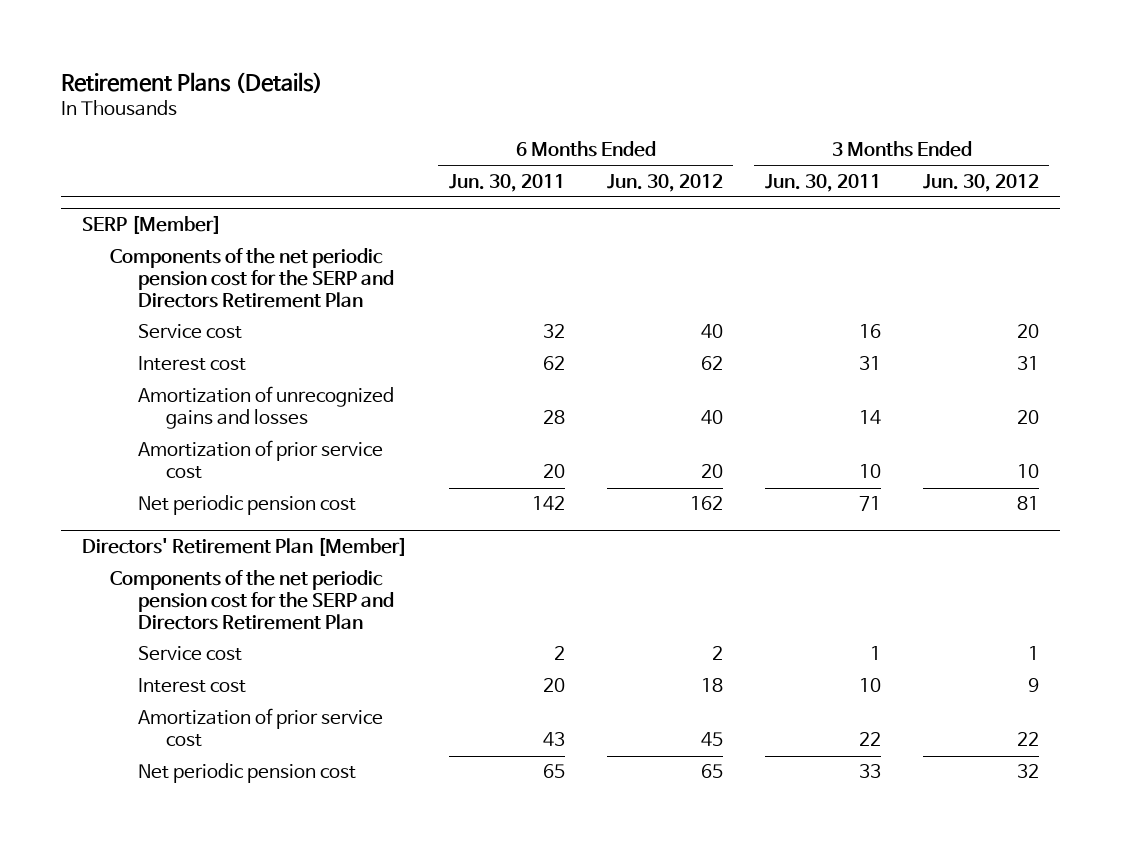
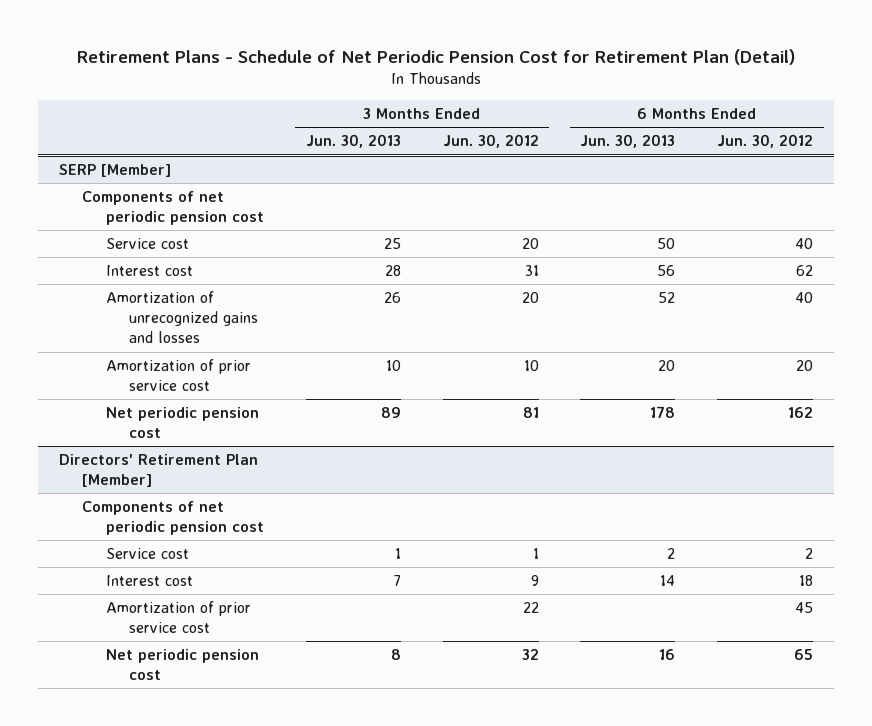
- Retirement Plans (Details)
+ Retirement Plans - Schedule of Net Periodic Pension Cost for Retirement Plan (Detail)
- | 6 Months Ended Jun. 30, 2011 | 6 Months Ended Jun. 30, 2012 | 3 Months Ended Jun. 30, 2011 | 3 Months Ended Jun. 30, 2012
+ | 3 Months Ended Jun. 30, 2013 | 3 Months Ended Jun. 30, 2012 | 6 Months Ended Jun. 30, 2013 | 6 Months Ended Jun. 30, 2012
@ SERP [Member]
- Components of the net periodic pension cost for the SERP and Directors Retirement Plan
+ Components of net periodic pension cost
@ Directors' Retirement Plan [Member]
- Components of the net periodic pension cost for the SERP and Directors Retirement Plan
+ Components of net periodic pension cost

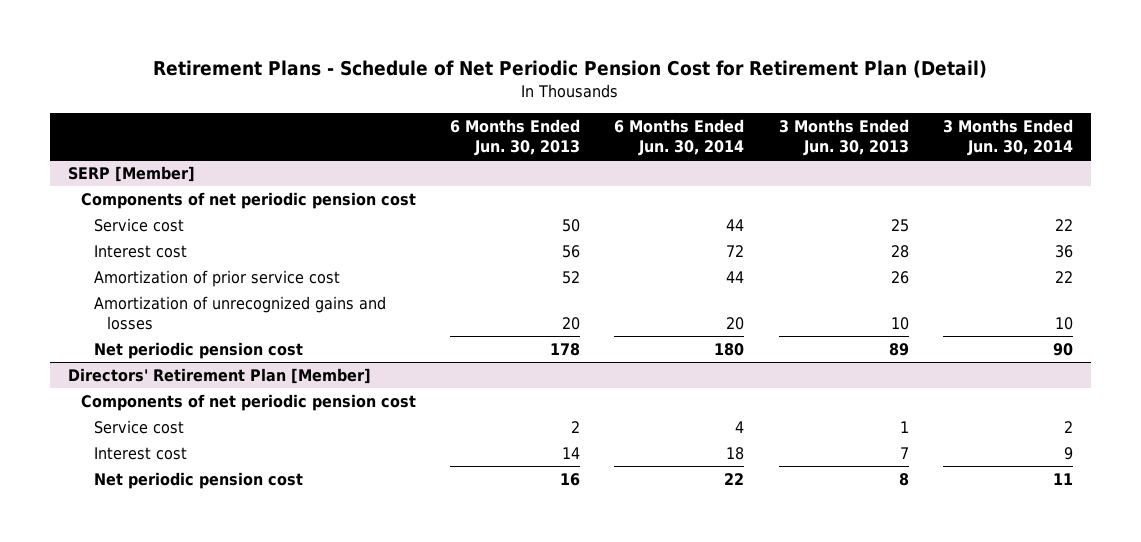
- | 3 Months Ended Jun. 30, 2013 | 3 Months Ended Jun. 30, 2012 | 6 Months Ended Jun. 30, 2013 | 6 Months Ended Jun. 30, 2012
+ | 6 Months Ended Jun. 30, 2013 | 6 Months Ended Jun. 30, 2014 | 3 Months Ended Jun. 30, 2013 | 3 Months Ended Jun. 30, 2014
@ SERP [Member]
- Amortization of unrecognized gains and losses | 26 | 20 | 52 | 40
- Amortization of prior service cost | 10 | 10 | 20 | 20
+ Amortization of prior service cost | 52 | 44 | 26 | 22
+ Amortization of unrecognized gains and losses | 20 | 20 | 10 | 10
@ Directors' Retirement Plan [Member]
- Amortization of prior service cost | | 22 | | 45

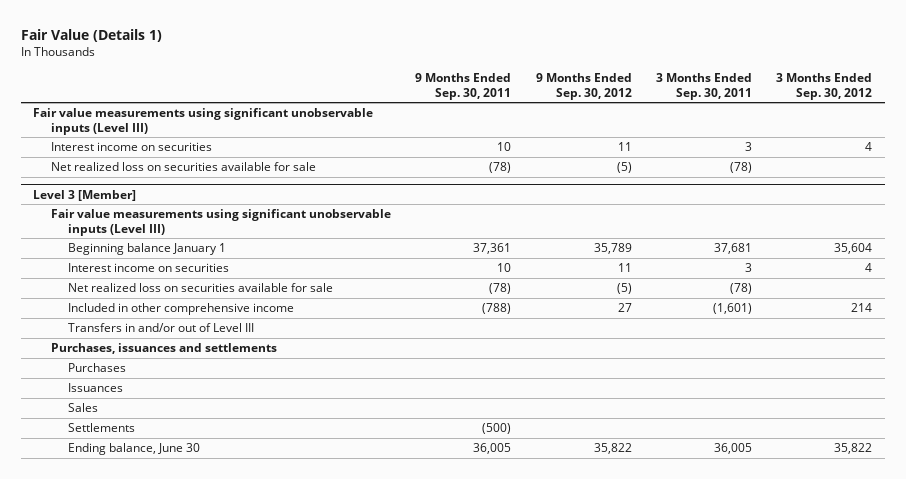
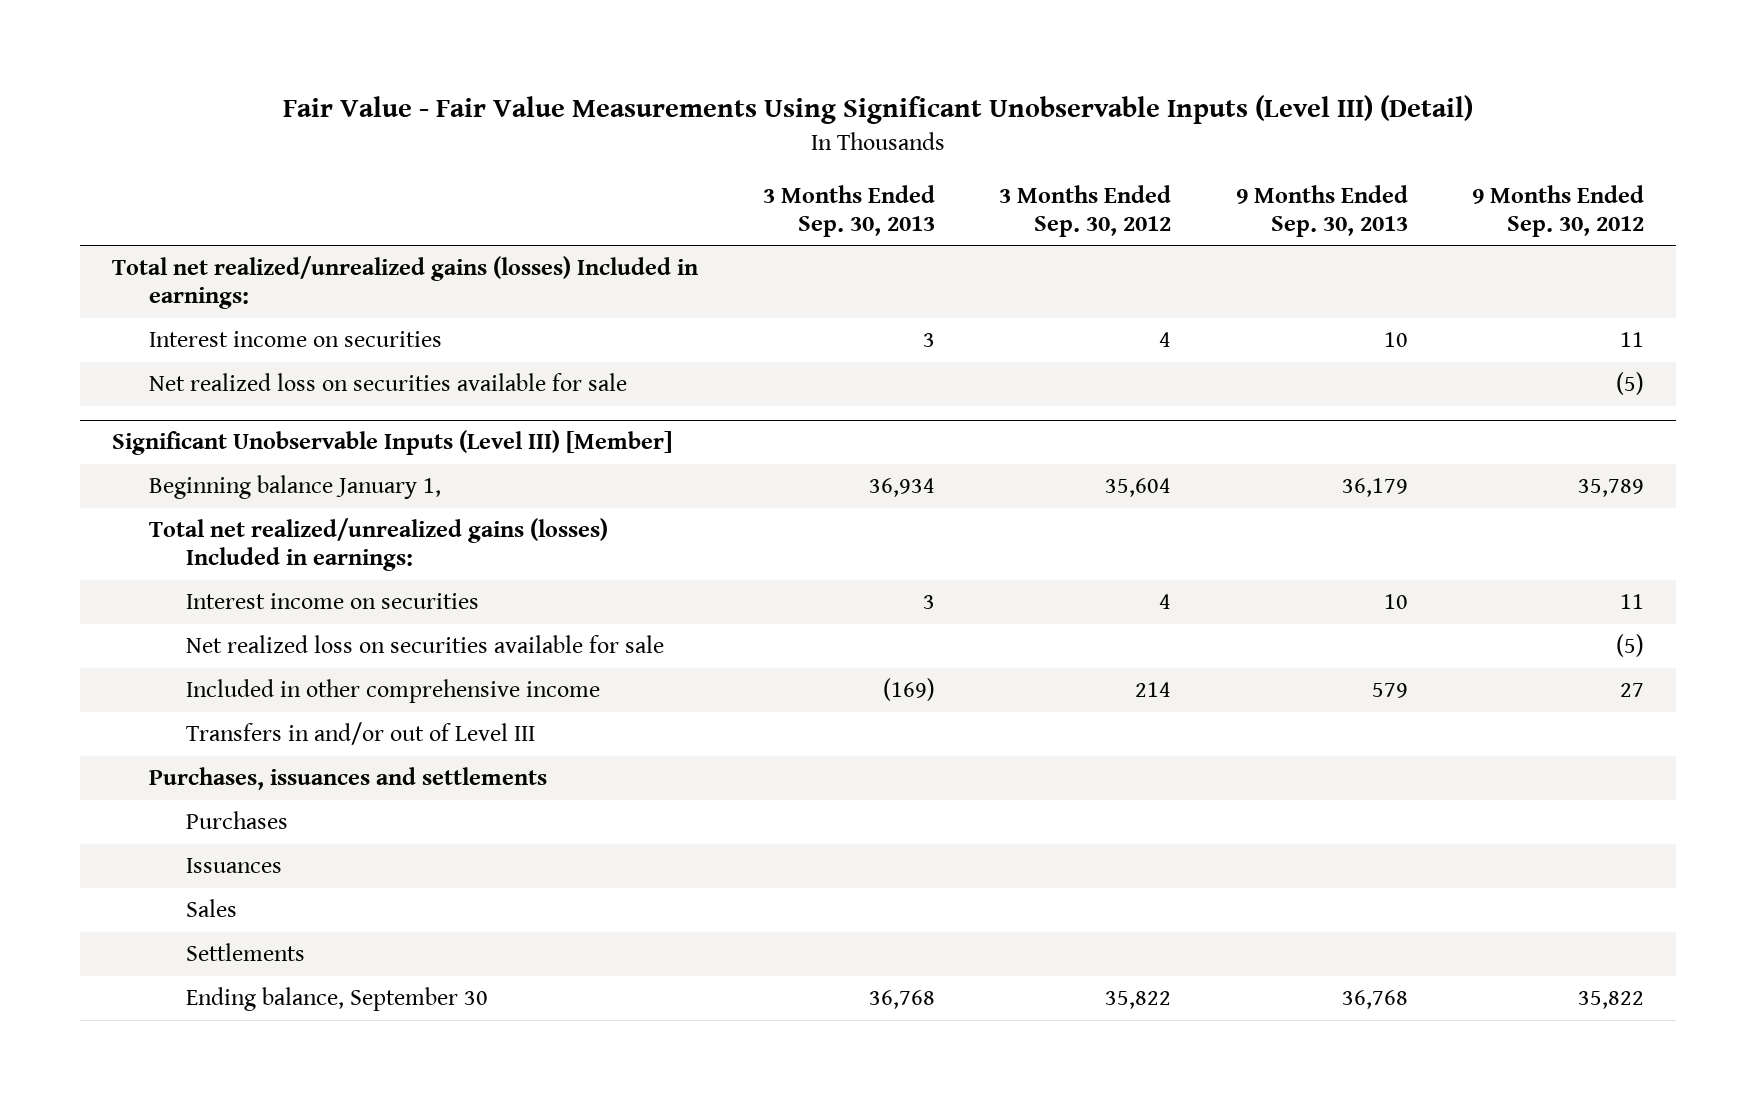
- Fair Value (Details 1)
+ Fair Value - Fair Value Measurements Using Significant Unobservable Inputs (Level III) (Detail)
- | 9 Months Ended Sep. 30, 2011 | 9 Months Ended Sep. 30, 2012 | 3 Months Ended Sep. 30, 2011 | 3 Months Ended Sep. 30, 2012
+ | 3 Months Ended Sep. 30, 2013 | 3 Months Ended Sep. 30, 2012 | 9 Months Ended Sep. 30, 2013 | 9 Months Ended Sep. 30, 2012
- Fair value measurements using significant unobservable inputs (Level III)
+ Total net realized/unrealized gains (losses) Included in earnings:
- Level 3 [Member]
- Fair value measurements using significant unobservable inputs (Level III)
- Beginning balance January 1 | 37,361 | 35,789 | 37,681 | 35,604
+ Significant Unobservable Inputs (Level III) [Member]
+ Beginning balance January 1, | 36,934 | 35,604 | 36,179 | 35,789
+ Total net realized/unrealized gains (losses) Included in earnings:
- Ending balance, June 30 | 36,005 | 35,822 | 36,005 | 35,822
+ Ending balance, September 30 | 36,768 | 35,822 | 36,768 | 35,822

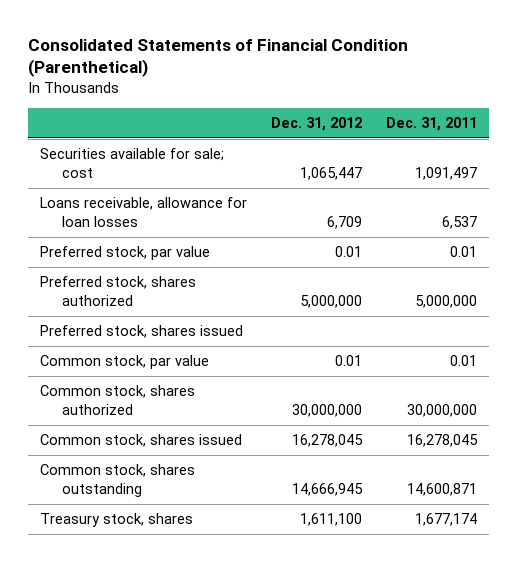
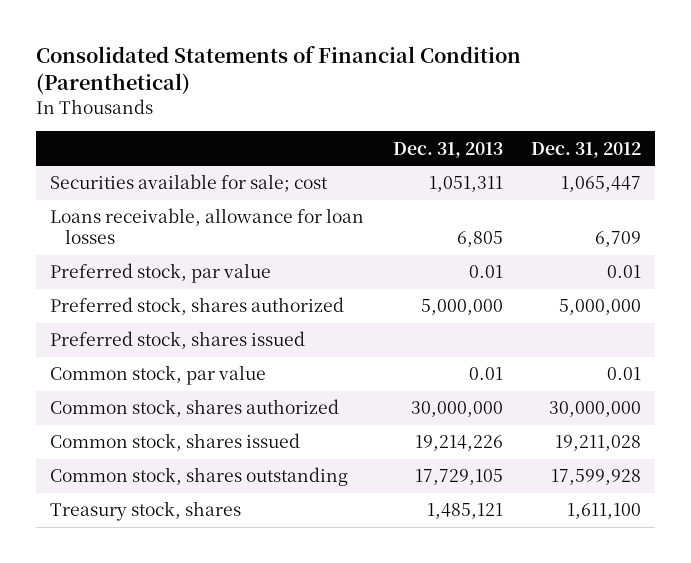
- | Dec. 31, 2012 | Dec. 31, 2011
+ | Dec. 31, 2013 | Dec. 31, 2012
- Common stock, shares issued | 16,278,045 | 16,278,045
- Common stock, shares outstanding | 14,666,945 | 14,600,871
+ Common stock, shares issued | 19,214,226 | 19,211,028
+ Common stock, shares outstanding | 17,729,105 | 17,599,928

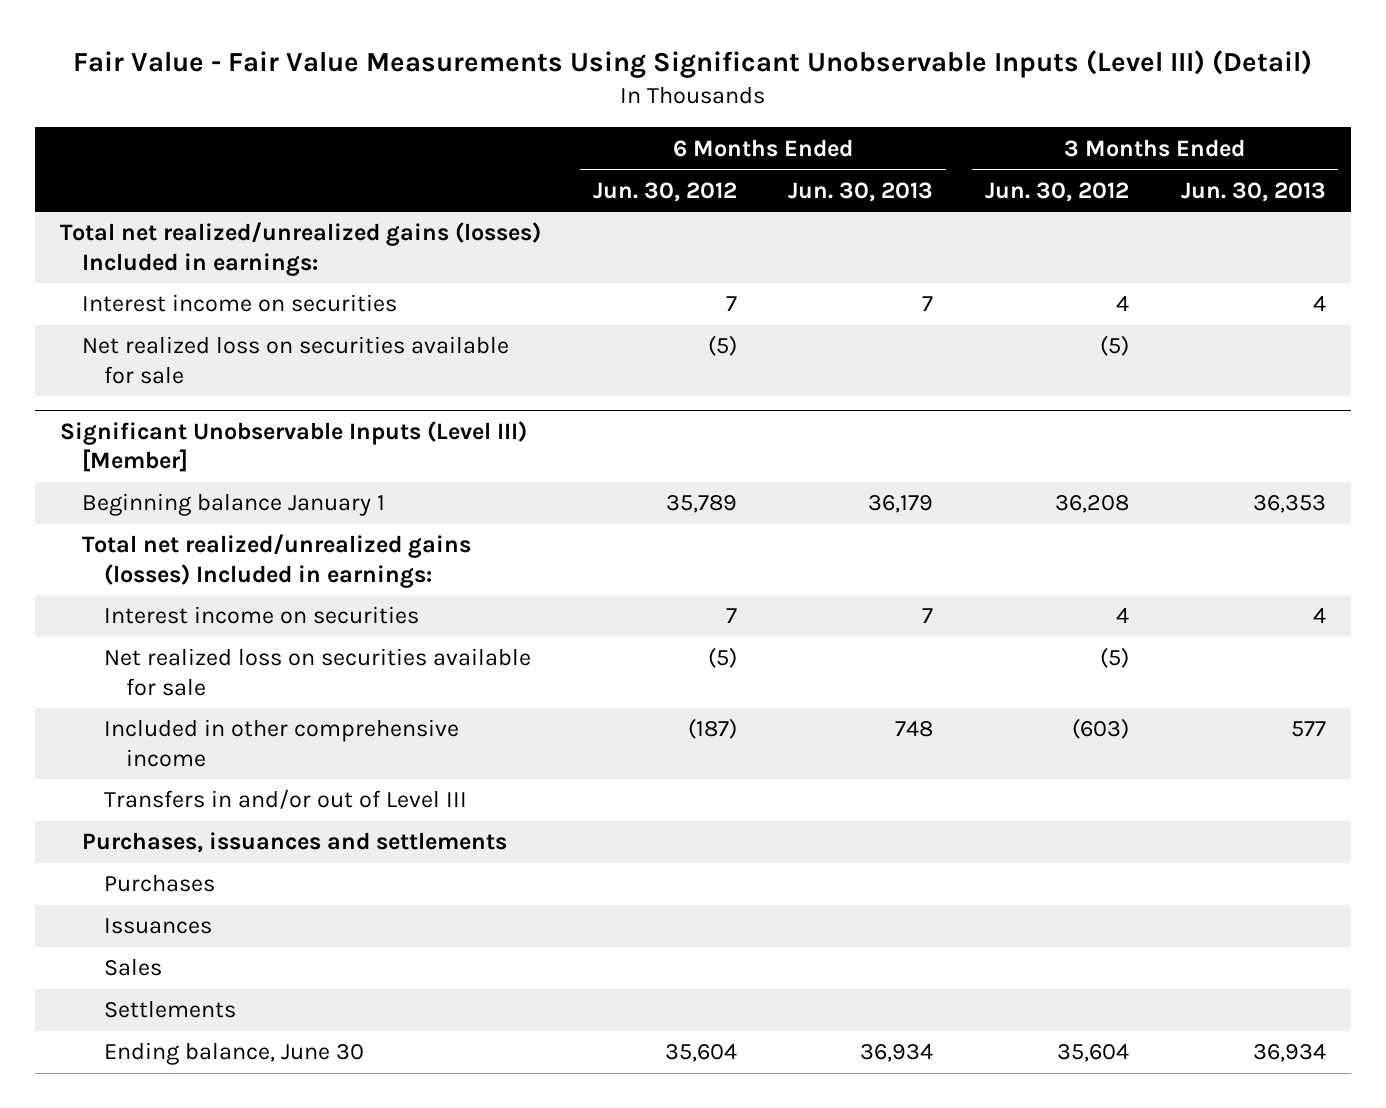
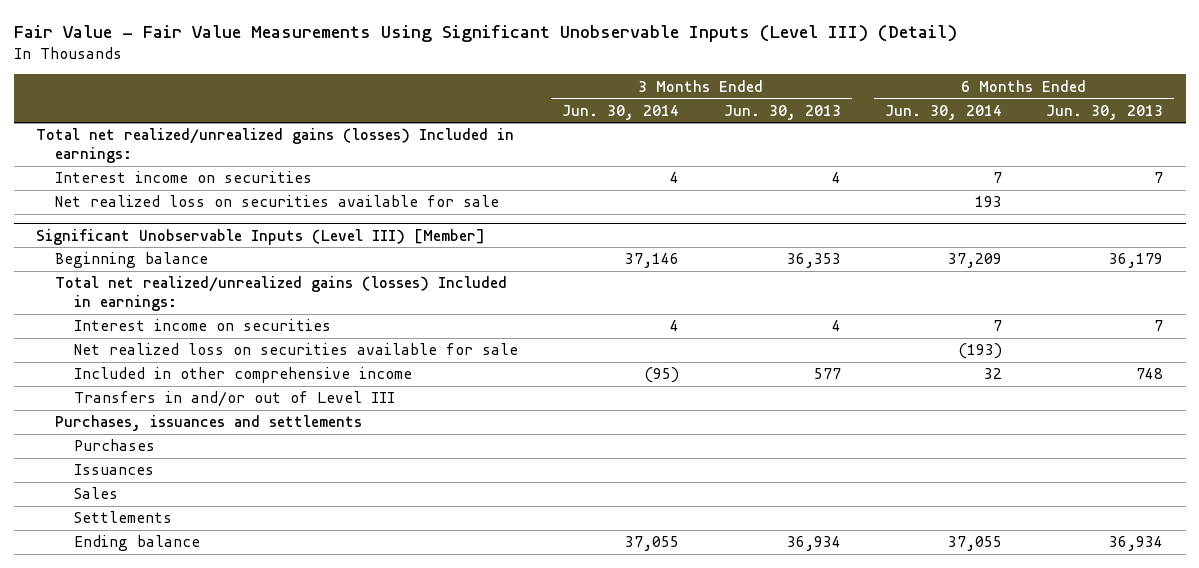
- | 6 Months Ended Jun. 30, 2012 | 6 Months Ended Jun. 30, 2013 | 3 Months Ended Jun. 30, 2012 | 3 Months Ended Jun. 30, 2013
+ | 3 Months Ended Jun. 30, 2014 | 3 Months Ended Jun. 30, 2013 | 6 Months Ended Jun. 30, 2014 | 6 Months Ended Jun. 30, 2013
@ Significant Unobservable Inputs (Level III) [Member]
- Beginning balance January 1 | 35,789 | 36,179 | 36,208 | 36,353
+ Beginning balance | 37,146 | 36,353 | 37,209 | 36,179
- Ending balance, June 30 | 35,604 | 36,934 | 35,604 | 36,934
+ Ending balance | 37,055 | 36,934 | 37,055 | 36,934

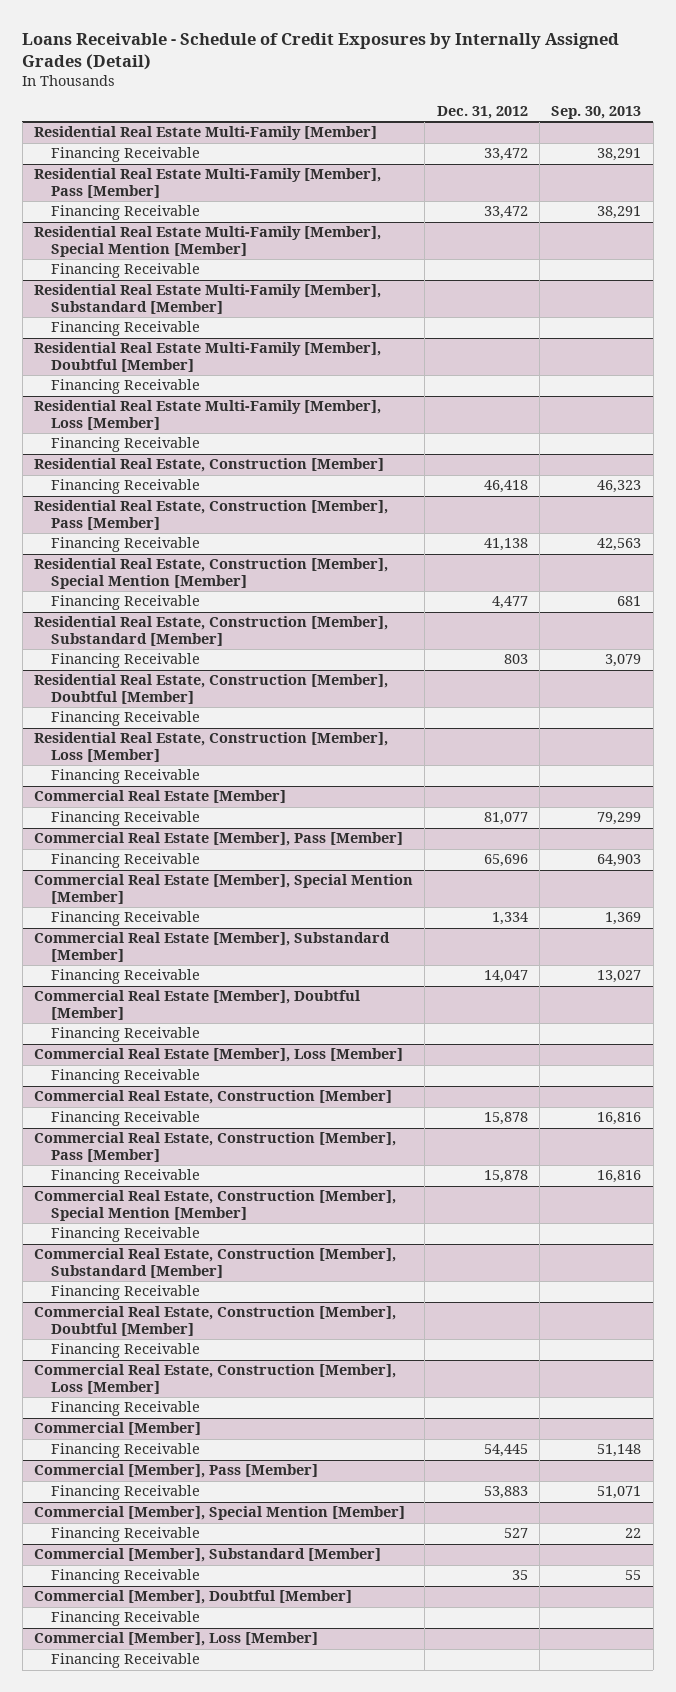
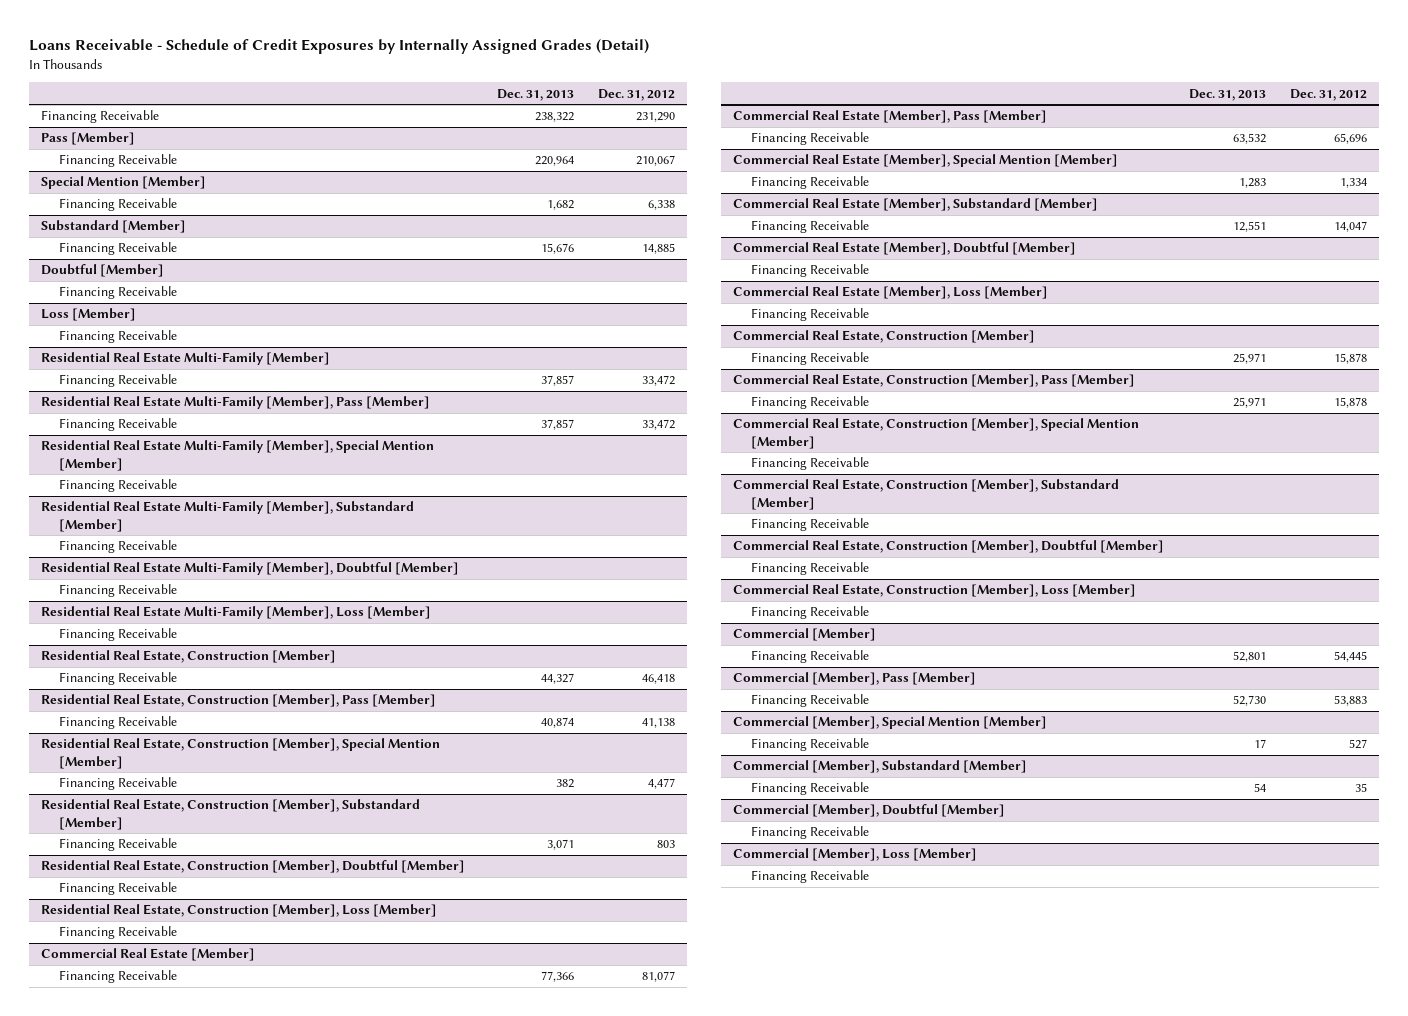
- | Dec. 31, 2012 | Sep. 30, 2013
+ | Dec. 31, 2013 | Dec. 31, 2012
+ Financing Receivable | 238,322 | 231,290
+ Pass [Member]
+ Financing Receivable | 220,964 | 210,067
+ Special Mention [Member]
+ Financing Receivable | 1,682 | 6,338
+ Substandard [Member]
+ Financing Receivable | 15,676 | 14,885
+ Doubtful [Member]
+ Financing Receivable
+ Loss [Member]
+ Financing Receivable

